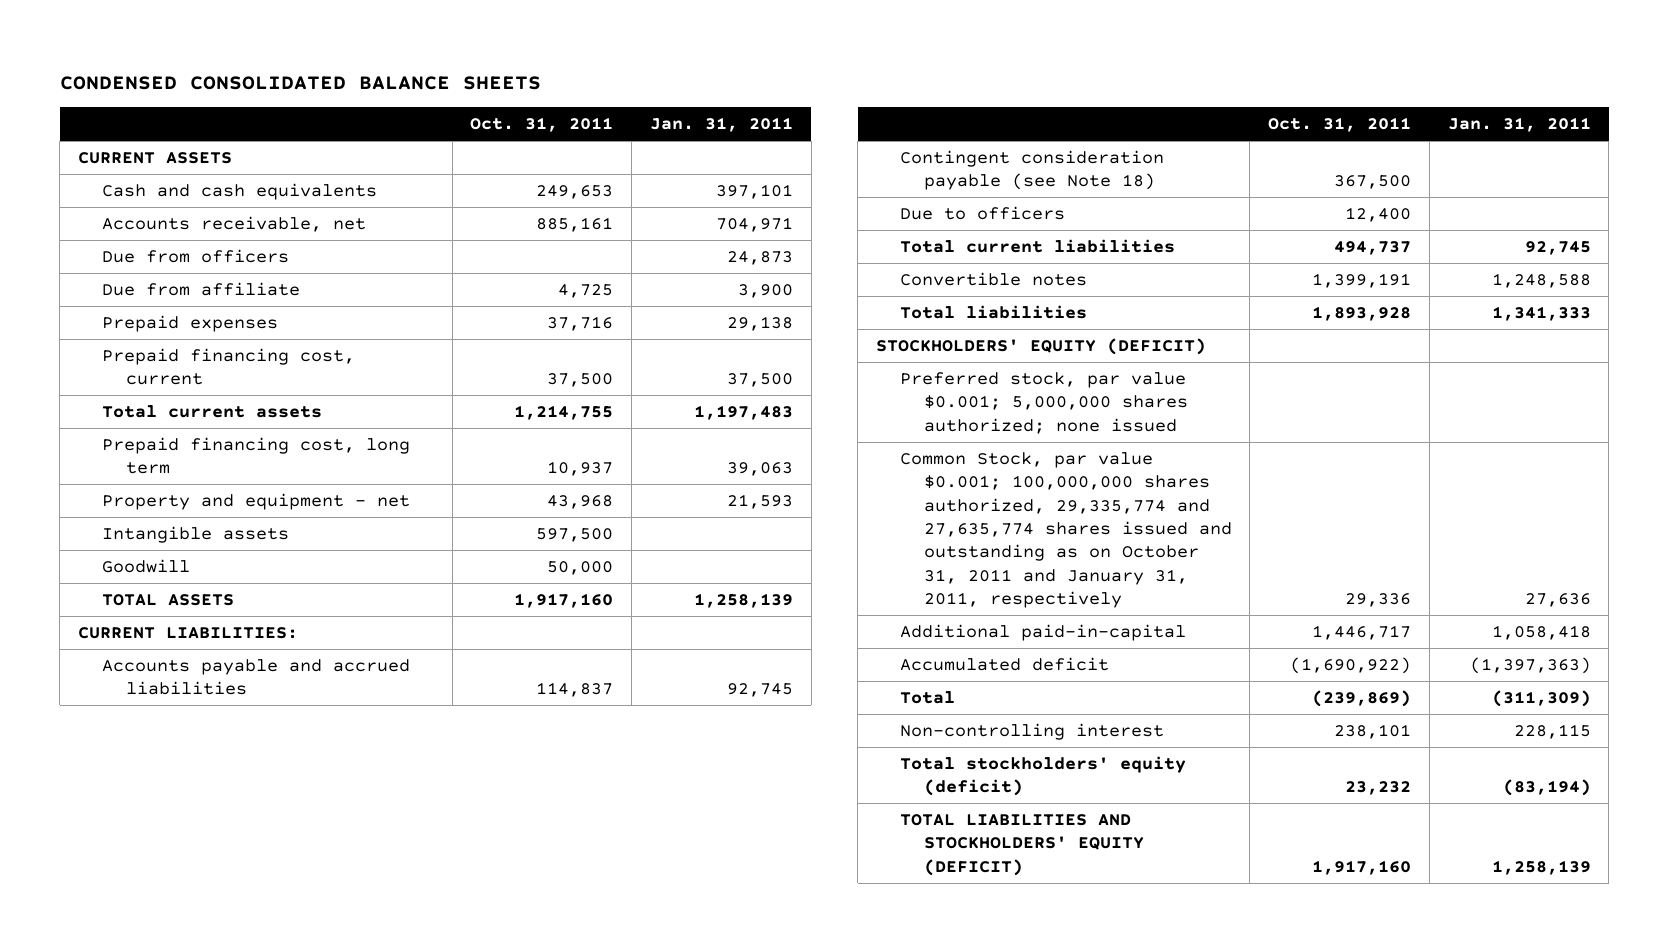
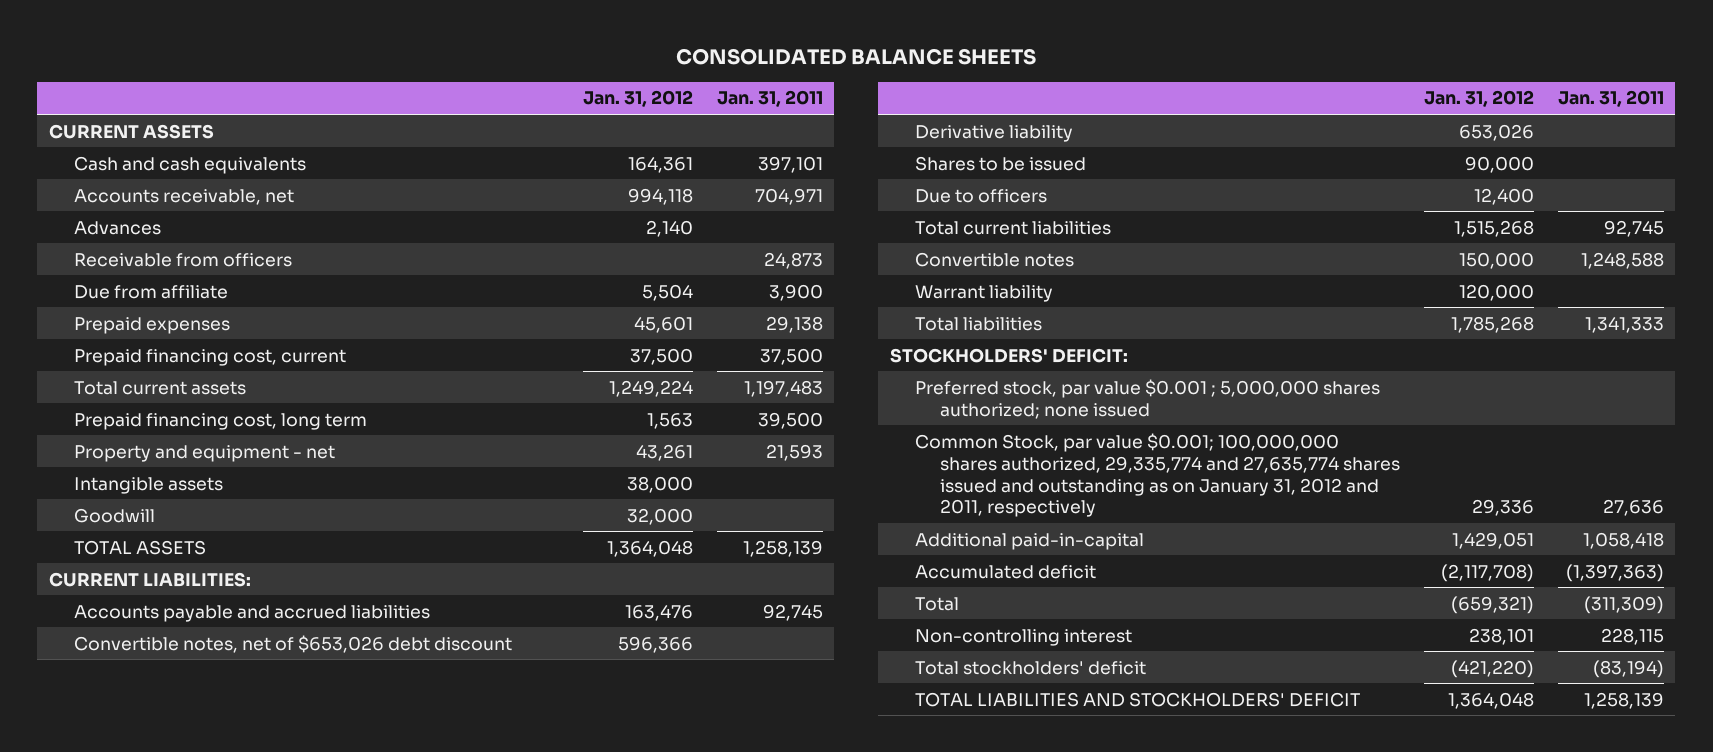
- CONDENSED CONSOLIDATED BALANCE SHEETS
+ CONSOLIDATED BALANCE SHEETS
- | Oct. 31, 2011 | Jan. 31, 2011
+ | Jan. 31, 2012 | Jan. 31, 2011
- Due from officers | | 24,873
+ Advances | 2,140 |
+ Receivable from officers | | 24,873
- Prepaid financing cost, long term | 10,937 | 39,063
+ Prepaid financing cost, long term | 1,563 | 39,500
- Contingent consideration payable (see Note 18) | 367,500 |
+ Convertible notes, net of $653,026 debt discount | 596,366 |
+ Derivative liability | 653,026 |
+ Shares to be issued | 90,000 |
+ Warrant liability | 120,000 |
- STOCKHOLDERS' EQUITY (DEFICIT)
- Preferred stock, par value $0.001; 5,000,000 shares authorized; none issued
- Common Stock, par value $0.001; 100,000,000 shares authorized, 29,335,774 and 27,635,774 shares issued and outstanding as on October 31, 2011 and January 31, 2011, respectively | 29,336 | 27,636
+ STOCKHOLDERS' DEFICIT:
+ Preferred stock, par value $0.001 ; 5,000,000 shares authorized; none issued
+ Common Stock, par value $0.001; 100,000,000 shares authorized, 29,335,774 and 27,635,774 shares issued and outstanding as on January 31, 2012 and 2011, respectively | 29,336 | 27,636
- Total stockholders' equity (deficit) | 23,232 | (83,194)
- TOTAL LIABILITIES AND STOCKHOLDERS' EQUITY (DEFICIT) | 1,917,160 | 1,258,139
+ Total stockholders' deficit | (421,220) | (83,194)
+ TOTAL LIABILITIES AND STOCKHOLDERS' DEFICIT | 1,364,048 | 1,258,139

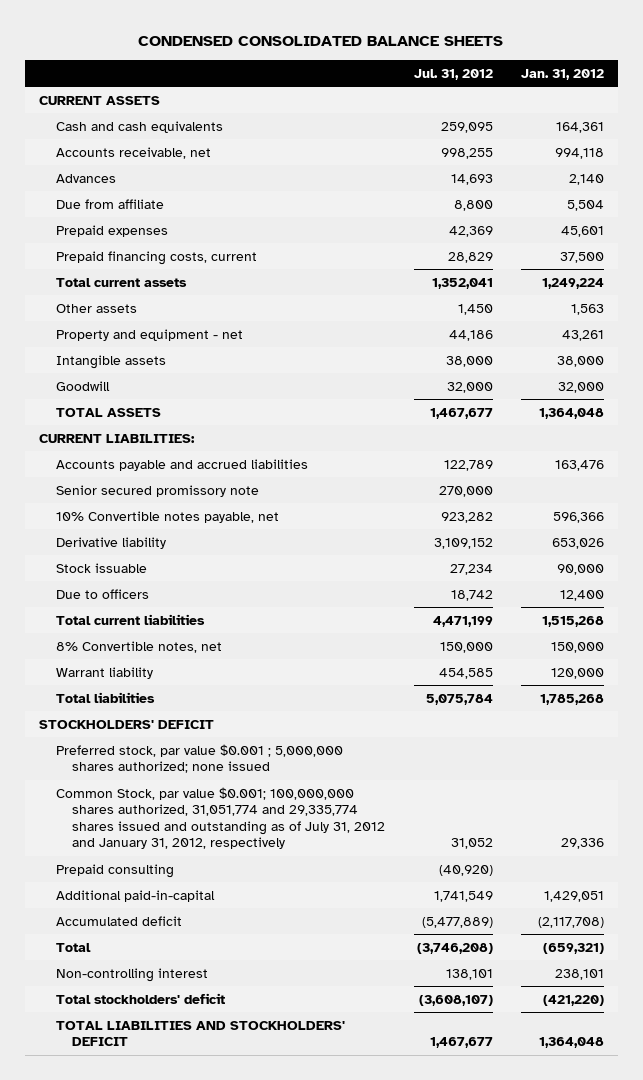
- CONSOLIDATED BALANCE SHEETS
+ CONDENSED CONSOLIDATED BALANCE SHEETS
- | Jan. 31, 2012 | Jan. 31, 2011
+ | Jul. 31, 2012 | Jan. 31, 2012
- Receivable from officers | | 24,873
- Prepaid financing cost, current | 37,500 | 37,500
+ Prepaid financing costs, current | 28,829 | 37,500
- Prepaid financing cost, long term | 1,563 | 39,500
+ Other assets | 1,450 | 1,563
- Convertible notes, net of $653,026 debt discount | 596,366 |
+ Senior secured promissory note | 270,000 |
+ 10% Convertible notes payable, net | 923,282 | 596,366
- Shares to be issued | 90,000 |
+ Stock issuable | 27,234 | 90,000
- Convertible notes | 150,000 | 1,248,588
+ 8% Convertible notes, net | 150,000 | 150,000
- STOCKHOLDERS' DEFICIT:
+ STOCKHOLDERS' DEFICIT
- Common Stock, par value $0.001; 100,000,000 shares authorized, 29,335,774 and 27,635,774 shares issued and outstanding as on January 31, 2012 and 2011, respectively | 29,336 | 27,636
+ Common Stock, par value $0.001; 100,000,000 shares authorized, 31,051,774 and 29,335,774 shares issued and outstanding as of July 31, 2012 and January 31, 2012, respectively | 31,052 | 29,336
+ Prepaid consulting | (40,920) |

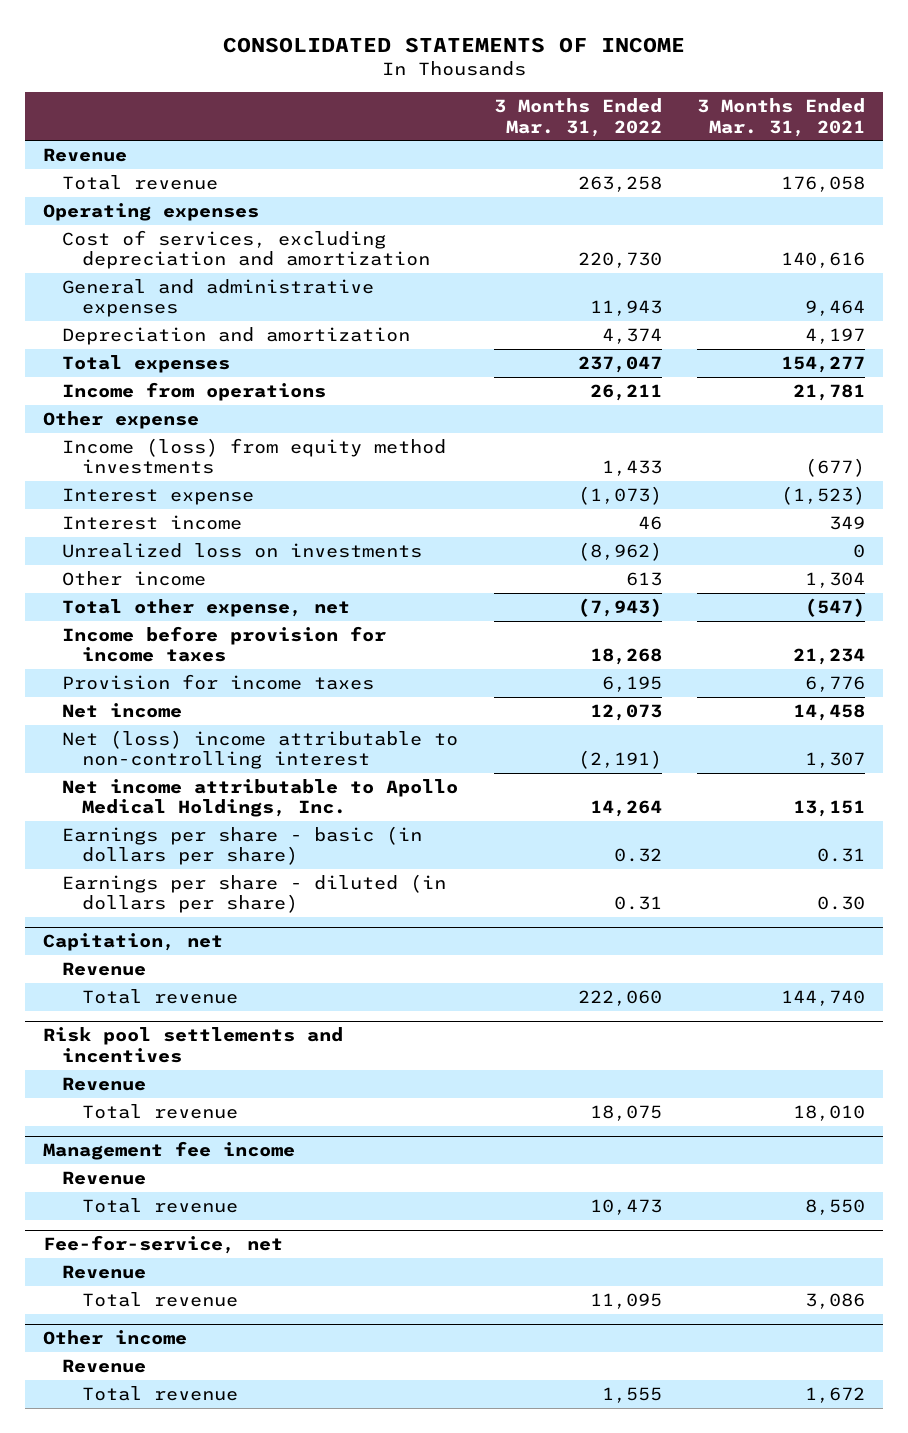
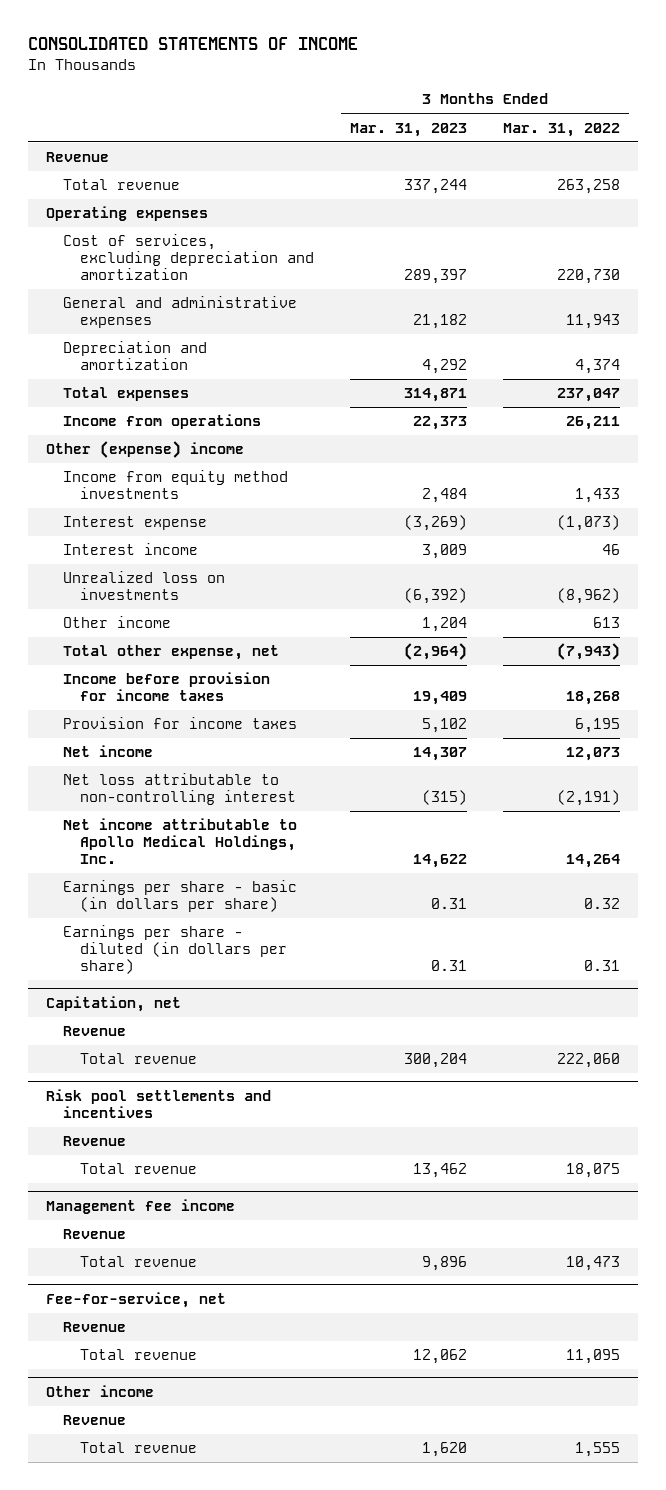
- | 3 Months Ended Mar. 31, 2022 | 3 Months Ended Mar. 31, 2021
+ | 3 Months Ended Mar. 31, 2023 | 3 Months Ended Mar. 31, 2022
- Other expense
- Income (loss) from equity method investments | 1,433 | (677)
+ Other (expense) income
+ Income from equity method investments | 2,484 | 1,433
- Net (loss) income attributable to non-controlling interest | (2,191) | 1,307
+ Net loss attributable to non-controlling interest | (315) | (2,191)

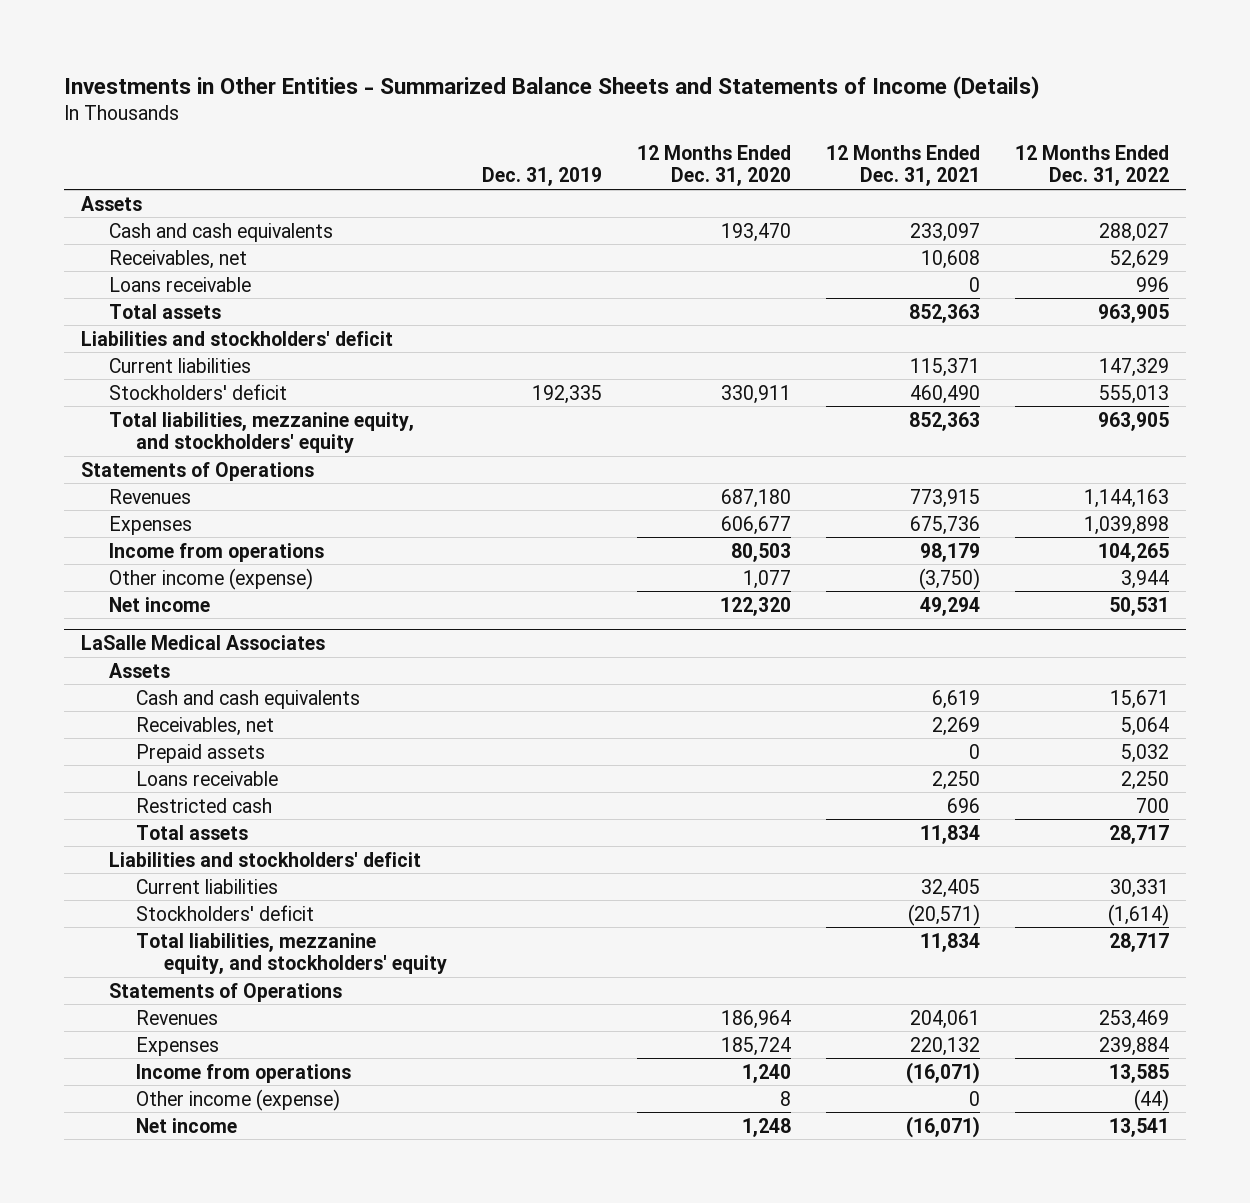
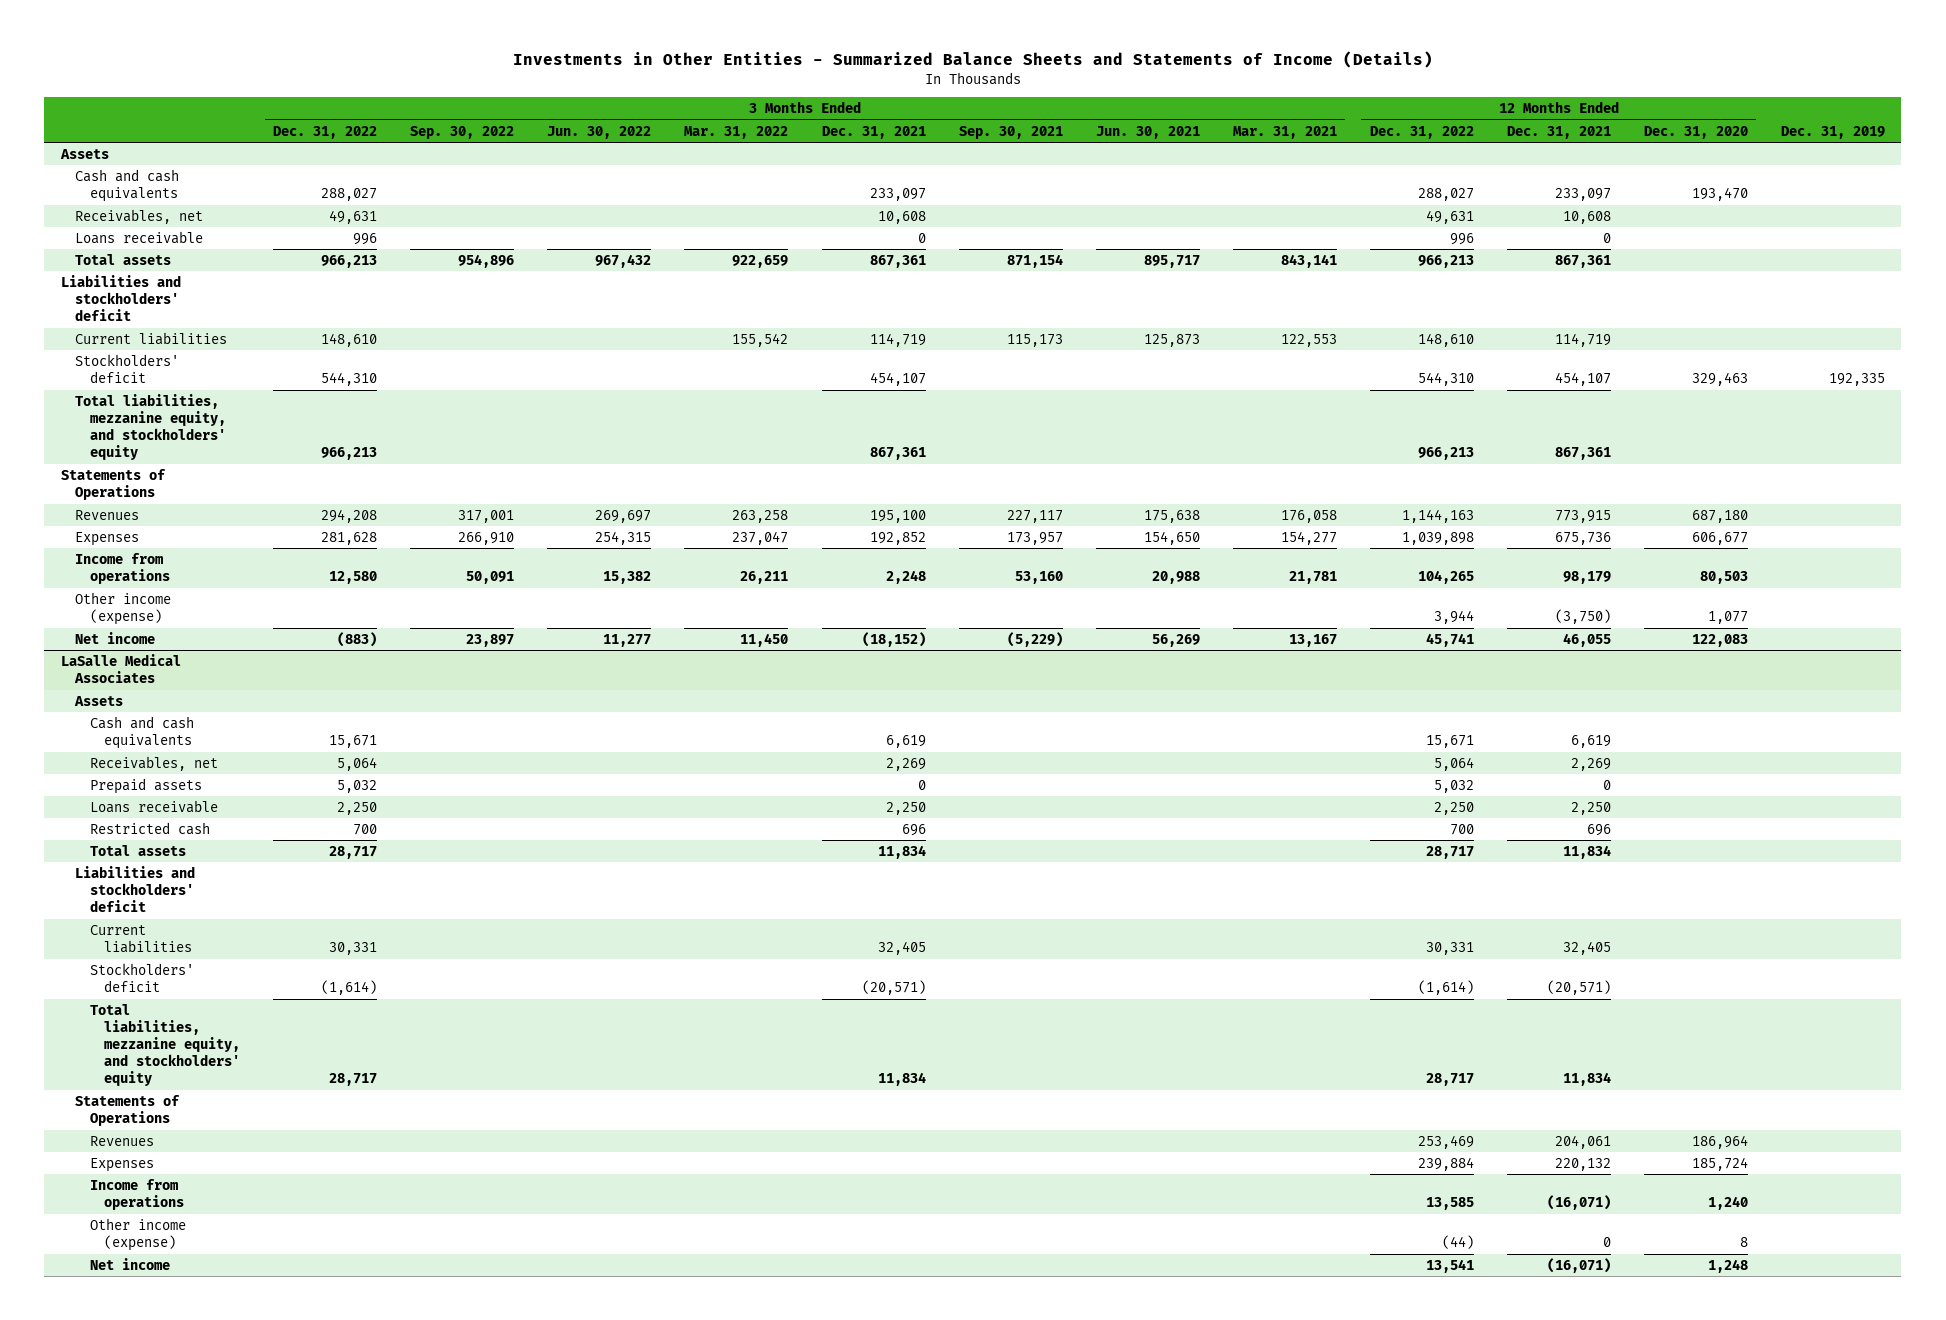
- | Dec. 31, 2019 | 12 Months Ended Dec. 31, 2020 | 12 Months Ended Dec. 31, 2021 | 12 Months Ended Dec. 31, 2022
+ | 3 Months Ended Dec. 31, 2022 | 3 Months Ended Sep. 30, 2022 | 3 Months Ended Jun. 30, 2022 | 3 Months Ended Mar. 31, 2022 | 3 Months Ended Dec. 31, 2021 | 3 Months Ended Sep. 30, 2021 | 3 Months Ended Jun. 30, 2021 | 3 Months Ended Mar. 31, 2021 | 12 Months Ended Dec. 31, 2022 | 12 Months Ended Dec. 31, 2021 | 12 Months Ended Dec. 31, 2020 | Dec. 31, 2019
- Receivables, net | | | 10,608 | 52,629
+ Receivables, net | 49,631 | | | | 10,608 | | | | 49,631 | 10,608 | |
- Total assets | | | 852,363 | 963,905
+ Total assets | 966,213 | 954,896 | 967,432 | 922,659 | 867,361 | 871,154 | 895,717 | 843,141 | 966,213 | 867,361 | |
- Current liabilities | | | 115,371 | 147,329
- Stockholders' deficit | 192,335 | 330,911 | 460,490 | 555,013
- Total liabilities, mezzanine equity, and stockholders' equity | | | 852,363 | 963,905
+ Current liabilities | 148,610 | | | 155,542 | 114,719 | 115,173 | 125,873 | 122,553 | 148,610 | 114,719 | |
+ Stockholders' deficit | 544,310 | | | | 454,107 | | | | 544,310 | 454,107 | 329,463 | 192,335
+ Total liabilities, mezzanine equity, and stockholders' equity | 966,213 | | | | 867,361 | | | | 966,213 | 867,361 | |
- Net income | | 122,320 | 49,294 | 50,531
+ Net income | (883) | 23,897 | 11,277 | 11,450 | (18,152) | (5,229) | 56,269 | 13,167 | 45,741 | 46,055 | 122,083 |

